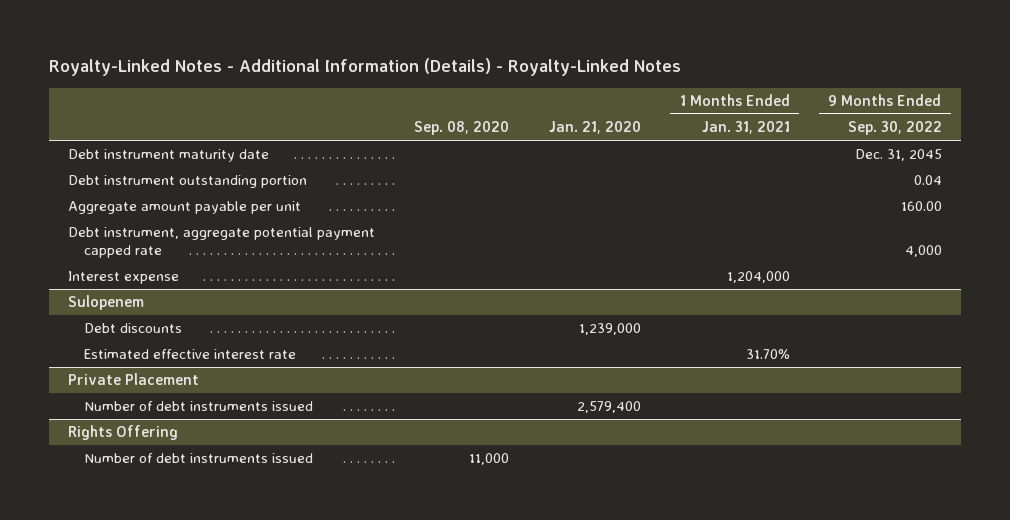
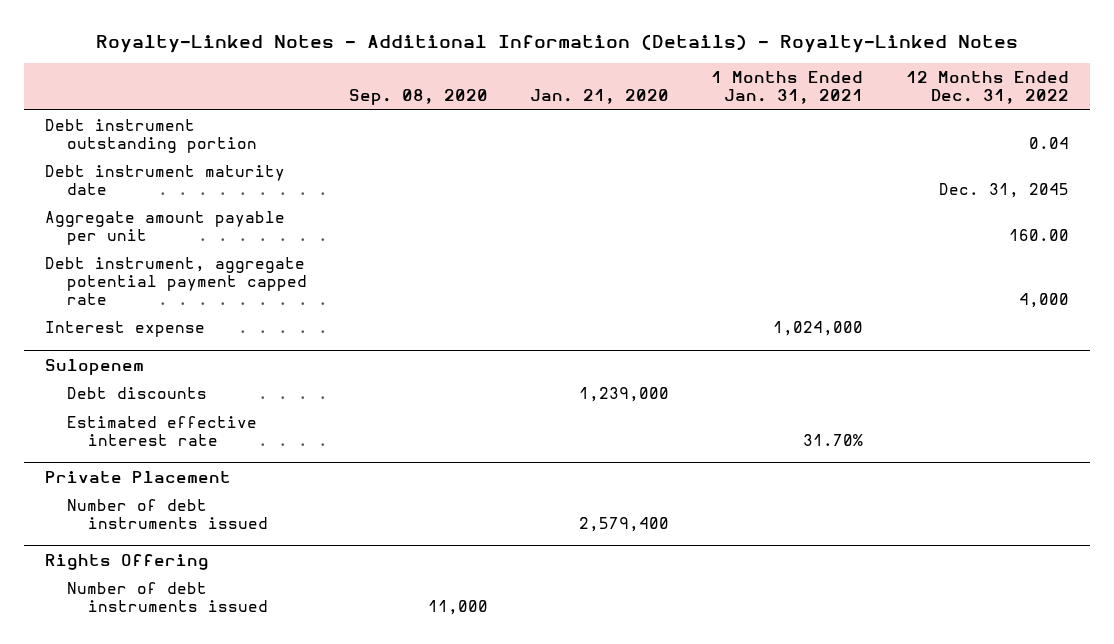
- | Sep. 08, 2020 | Jan. 21, 2020 | 1 Months Ended Jan. 31, 2021 | 9 Months Ended Sep. 30, 2022
+ | Sep. 08, 2020 | Jan. 21, 2020 | 1 Months Ended Jan. 31, 2021 | 12 Months Ended Dec. 31, 2022
moved down: Debt instrument maturity date | | | | Dec. 31, 2045
- Interest expense | | | 1,204,000 |
+ Interest expense | | | 1,024,000 |

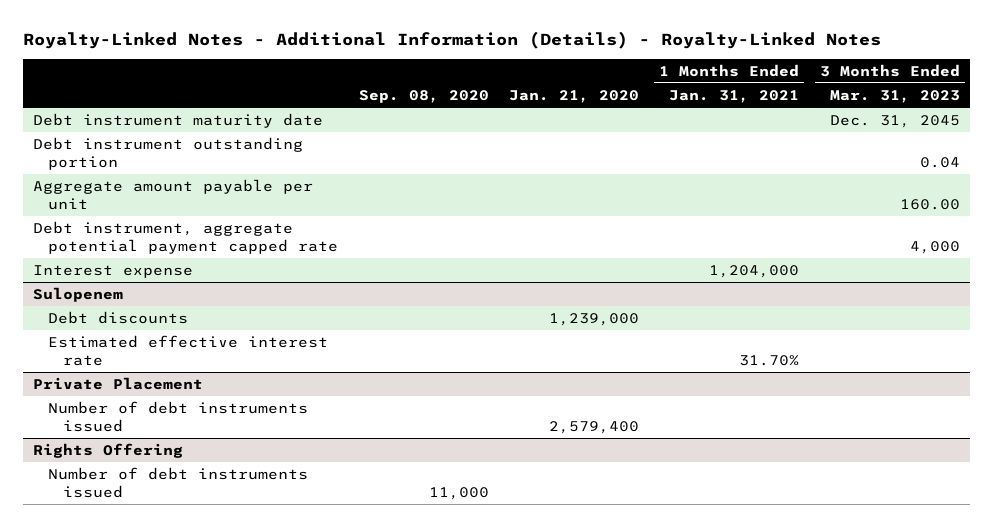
- | Sep. 08, 2020 | Jan. 21, 2020 | 1 Months Ended Jan. 31, 2021 | 12 Months Ended Dec. 31, 2022
+ | Sep. 08, 2020 | Jan. 21, 2020 | 1 Months Ended Jan. 31, 2021 | 3 Months Ended Mar. 31, 2023
moved down: Debt instrument outstanding portion | | | | 0.04
- Interest expense | | | 1,024,000 |
+ Interest expense | | | 1,204,000 |

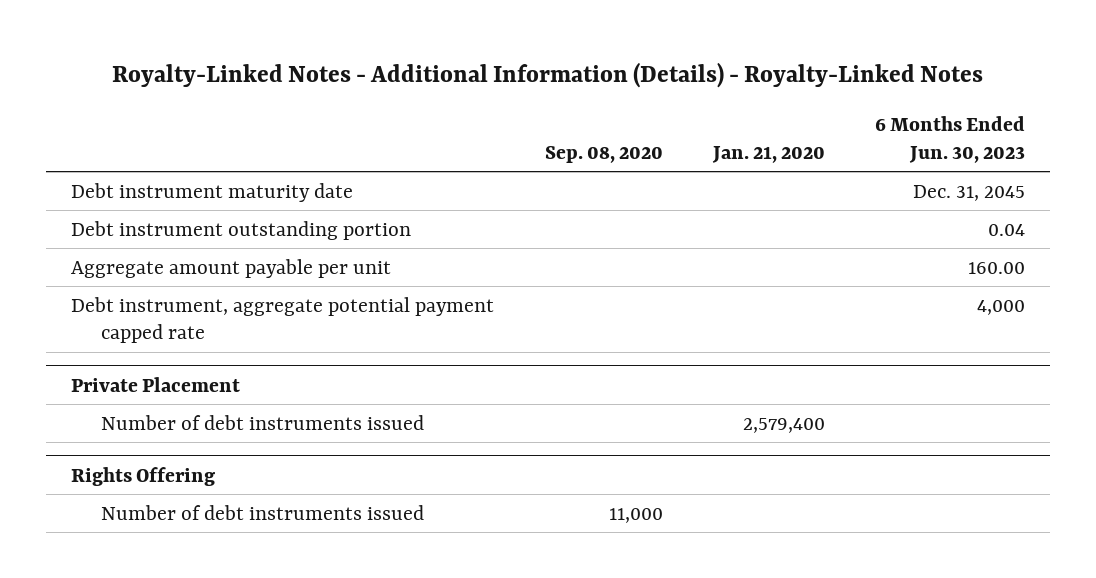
- | Sep. 08, 2020 | Jan. 21, 2020 | 1 Months Ended Jan. 31, 2021 | 3 Months Ended Mar. 31, 2023
+ | Sep. 08, 2020 | Jan. 21, 2020 | 6 Months Ended Jun. 30, 2023
- Interest expense | | | 1,204,000 |
- Sulopenem
- Debt discounts | | 1,239,000 | |
- Estimated effective interest rate | | | 31.70% |

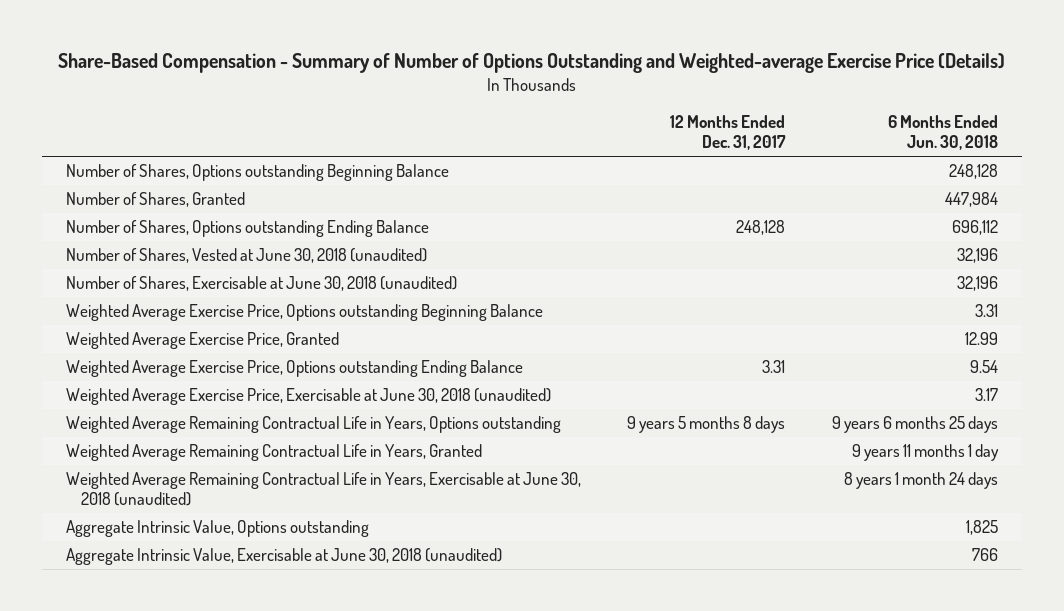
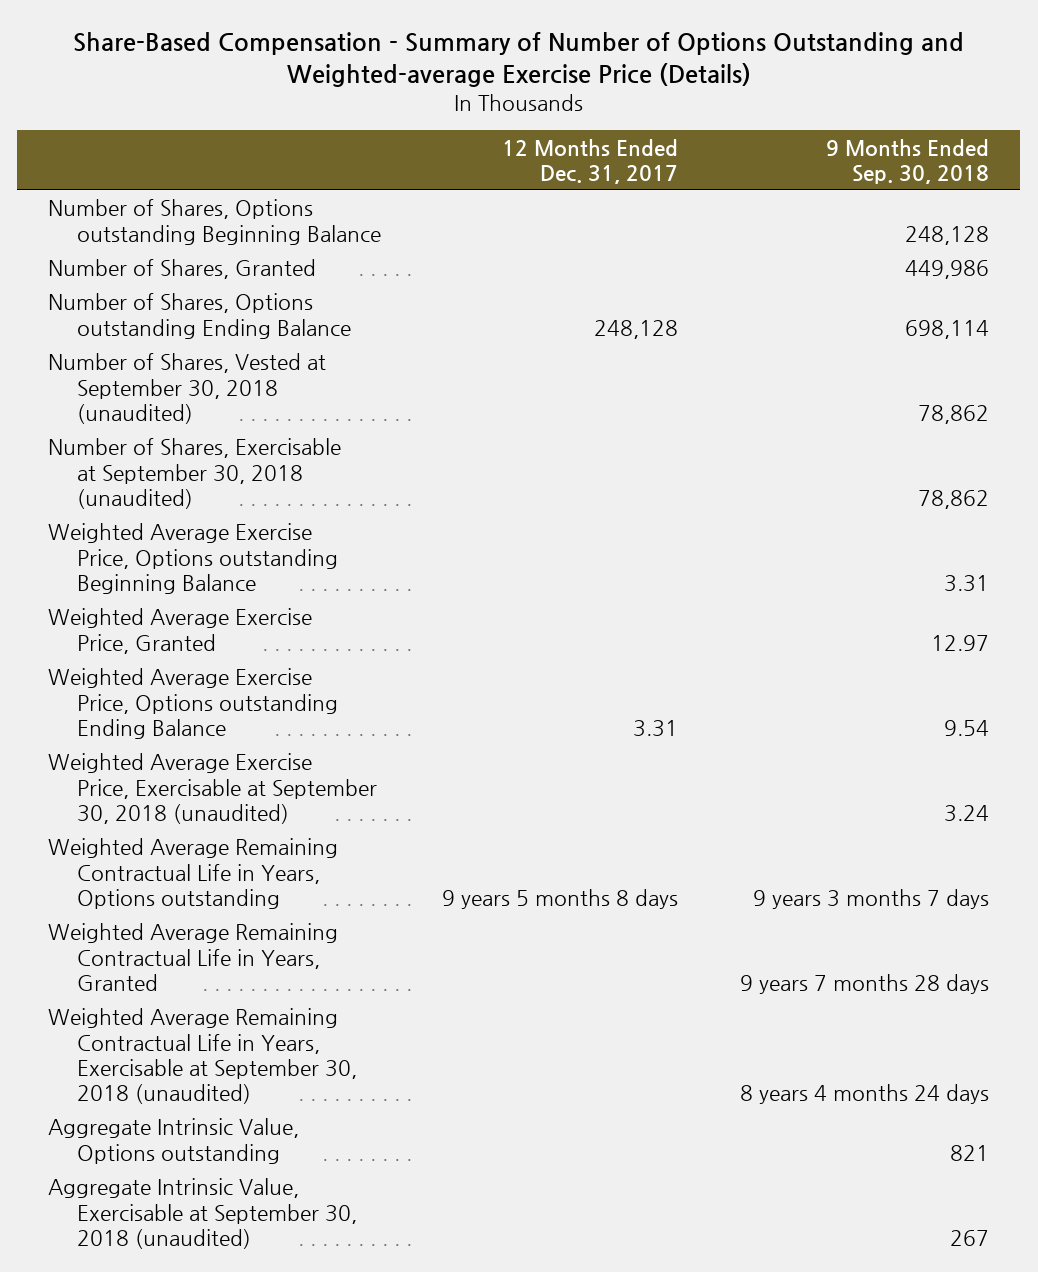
- | 12 Months Ended Dec. 31, 2017 | 6 Months Ended Jun. 30, 2018
+ | 12 Months Ended Dec. 31, 2017 | 9 Months Ended Sep. 30, 2018
- Number of Shares, Vested at June 30, 2018 (unaudited) | | 32,196
- Number of Shares, Exercisable at June 30, 2018 (unaudited) | | 32,196
+ Number of Shares, Vested at September 30, 2018 (unaudited) | | 78,862
+ Number of Shares, Exercisable at September 30, 2018 (unaudited) | | 78,862
- Weighted Average Exercise Price, Exercisable at June 30, 2018 (unaudited) | | 3.17
+ Weighted Average Exercise Price, Exercisable at September 30, 2018 (unaudited) | | 3.24
- Weighted Average Remaining Contractual Life in Years, Exercisable at June 30, 2018 (unaudited) | | 8 years 1 month 24 days
+ Weighted Average Remaining Contractual Life in Years, Exercisable at September 30, 2018 (unaudited) | | 8 years 4 months 24 days
- Aggregate Intrinsic Value, Exercisable at June 30, 2018 (unaudited) | | 766
+ Aggregate Intrinsic Value, Exercisable at September 30, 2018 (unaudited) | | 267

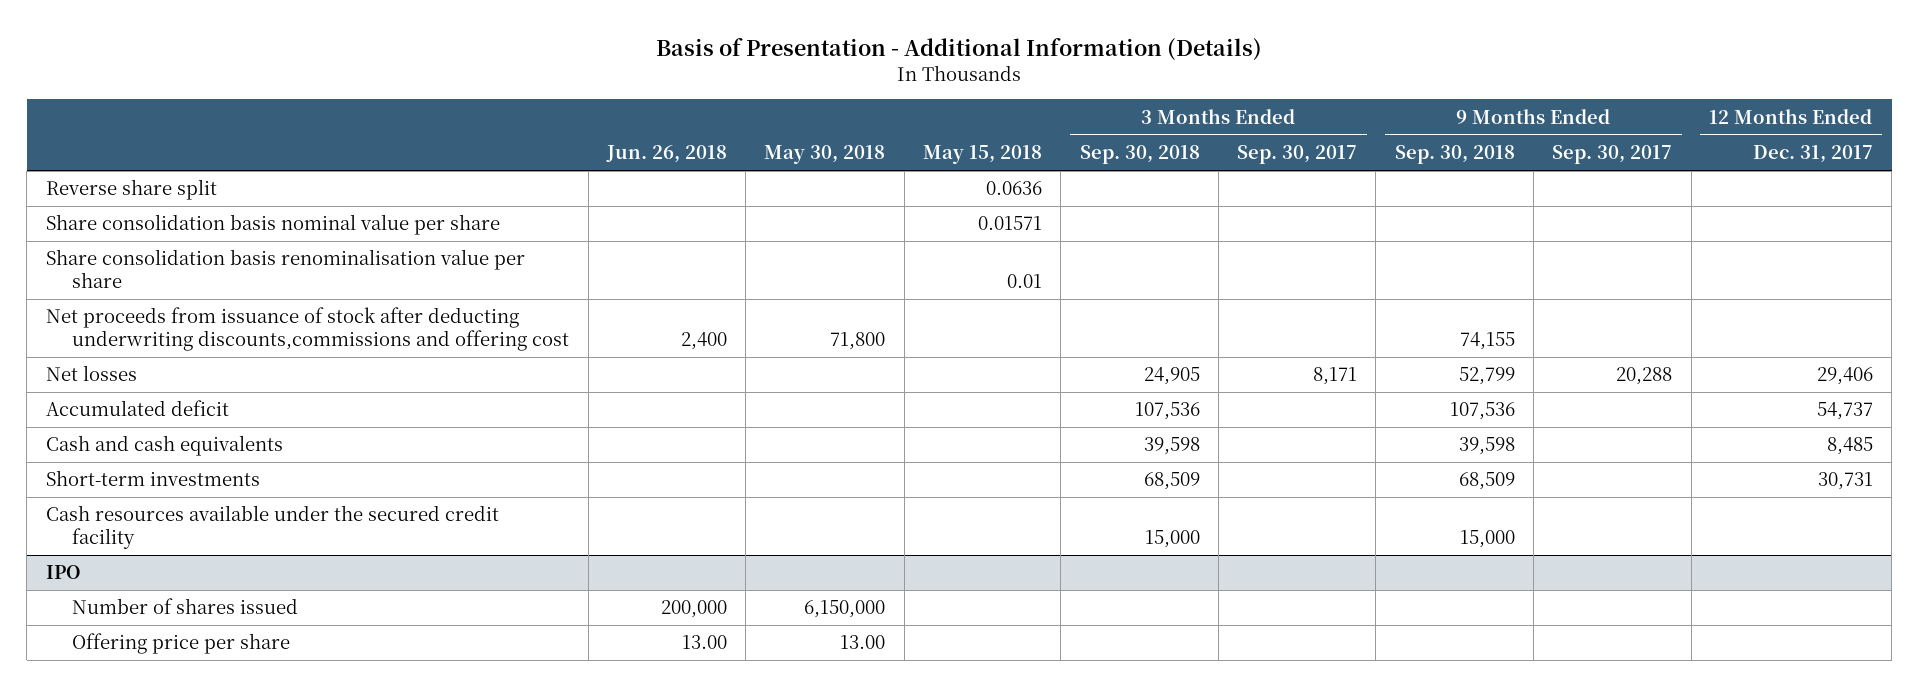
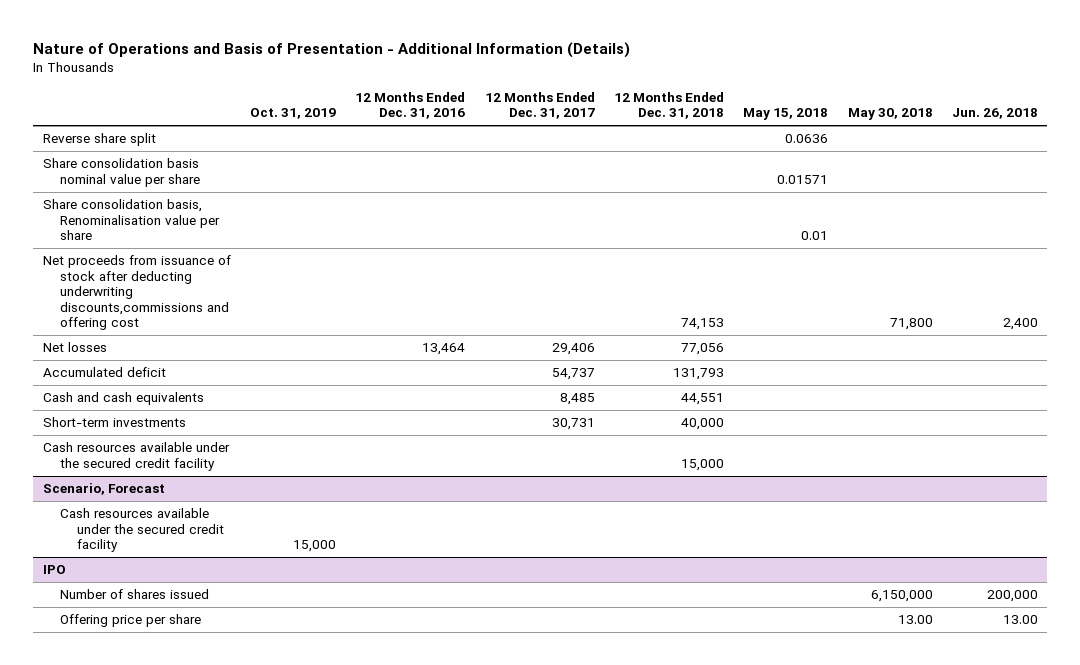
- Basis of Presentation - Additional Information (Details)
+ Nature of Operations and Basis of Presentation - Additional Information (Details)
- | Jun. 26, 2018 | May 30, 2018 | May 15, 2018 | 3 Months Ended Sep. 30, 2018 | 3 Months Ended Sep. 30, 2017 | 9 Months Ended Sep. 30, 2018 | 9 Months Ended Sep. 30, 2017 | 12 Months Ended Dec. 31, 2017
+ | Oct. 31, 2019 | 12 Months Ended Dec. 31, 2016 | 12 Months Ended Dec. 31, 2017 | 12 Months Ended Dec. 31, 2018 | May 15, 2018 | May 30, 2018 | Jun. 26, 2018
- Share consolidation basis renominalisation value per share | | | 0.01 | | | | |
+ Share consolidation basis, Renominalisation value per share | | | | | 0.01 | |
+ Scenario, Forecast
+ Cash resources available under the secured credit facility | 15,000 | | | | | |

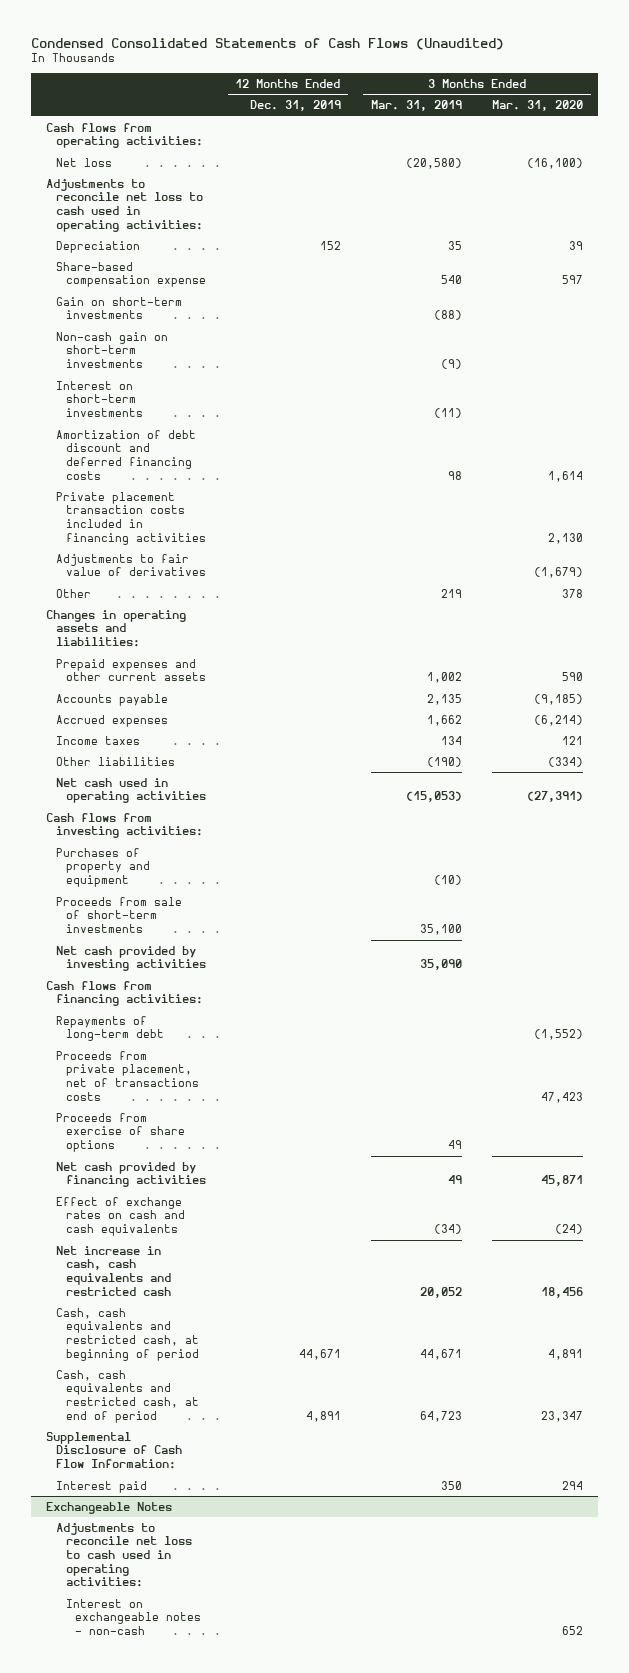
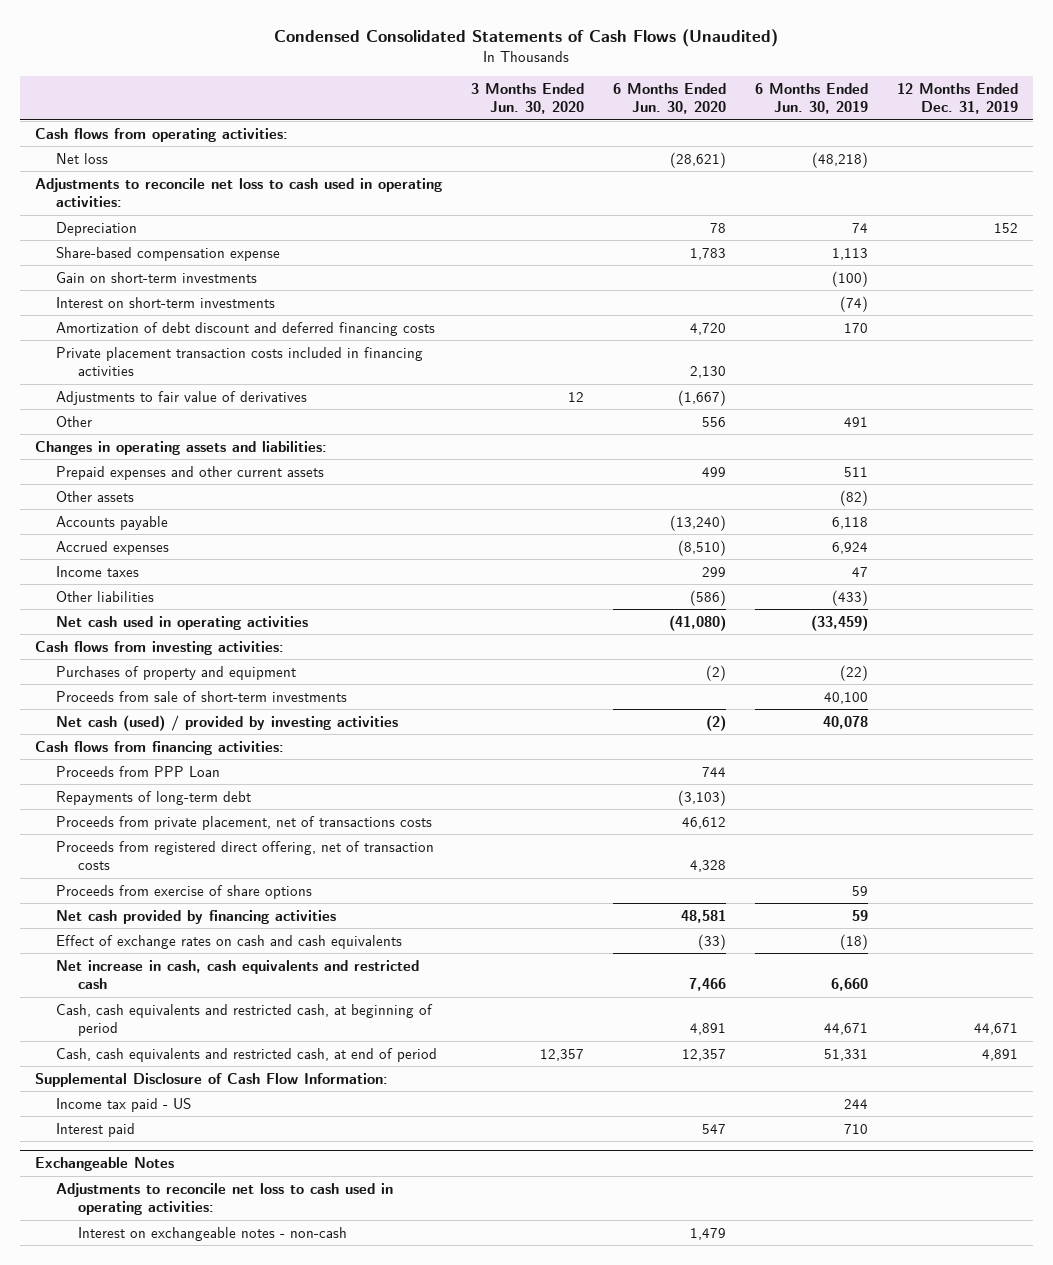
- | 12 Months Ended Dec. 31, 2019 | 3 Months Ended Mar. 31, 2019 | 3 Months Ended Mar. 31, 2020
+ | 3 Months Ended Jun. 30, 2020 | 6 Months Ended Jun. 30, 2020 | 6 Months Ended Jun. 30, 2019 | 12 Months Ended Dec. 31, 2019
- Non-cash gain on short-term investments | | (9) |
+ Other assets | | | (82) |
- Net cash provided by investing activities | | 35,090 |
+ Net cash (used) / provided by investing activities | | (2) | 40,078 |
+ Proceeds from PPP Loan | | 744 | |
+ Proceeds from registered direct offering, net of transaction costs | | 4,328 | |
+ Income tax paid - US | | | 244 |

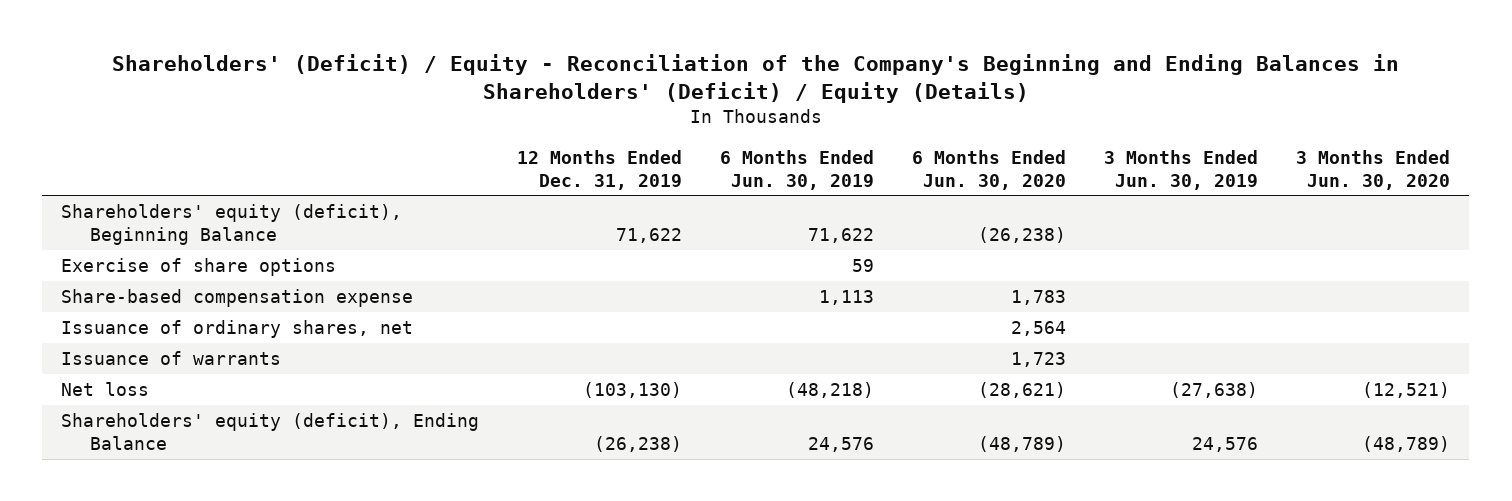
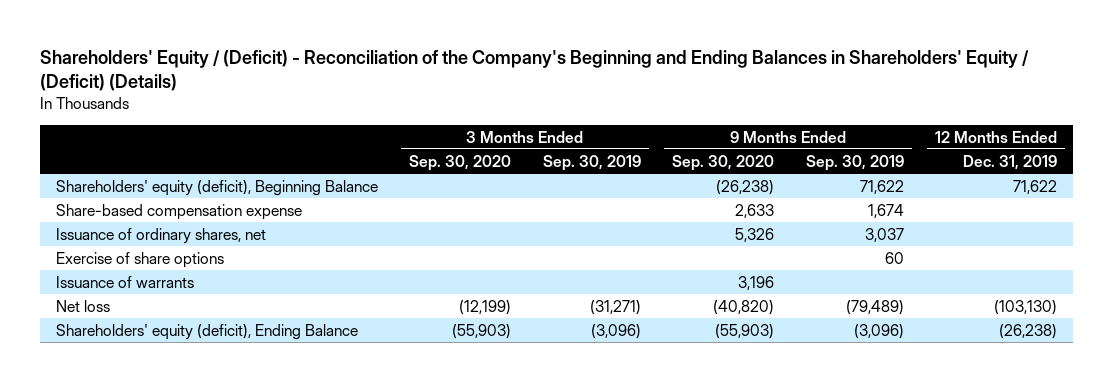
- Shareholders' (Deficit) / Equity - Reconciliation of the Company's Beginning and Ending Balances in Shareholders' (Deficit) / Equity (Details)
+ Shareholders' Equity / (Deficit) - Reconciliation of the Company's Beginning and Ending Balances in Shareholders' Equity / (Deficit) (Details)
- | 12 Months Ended Dec. 31, 2019 | 6 Months Ended Jun. 30, 2019 | 6 Months Ended Jun. 30, 2020 | 3 Months Ended Jun. 30, 2019 | 3 Months Ended Jun. 30, 2020
+ | 3 Months Ended Sep. 30, 2020 | 3 Months Ended Sep. 30, 2019 | 9 Months Ended Sep. 30, 2020 | 9 Months Ended Sep. 30, 2019 | 12 Months Ended Dec. 31, 2019
moved down: Exercise of share options | | | | 60 |

